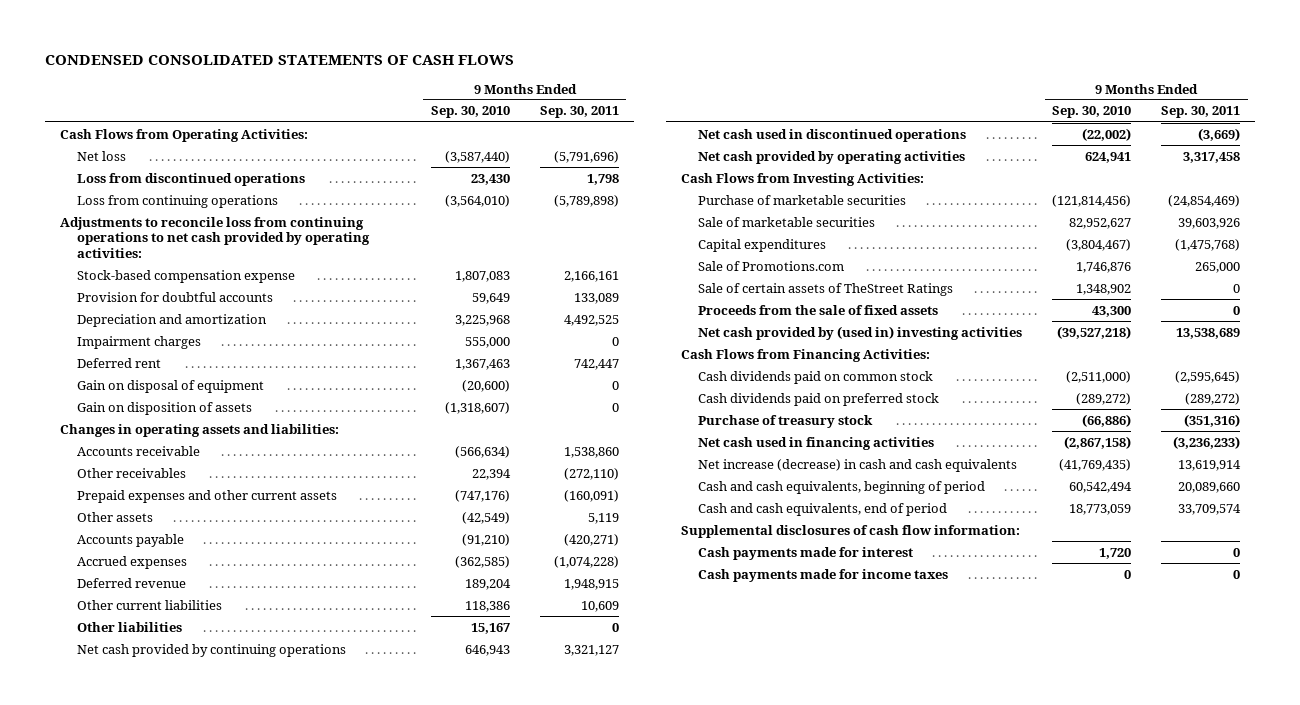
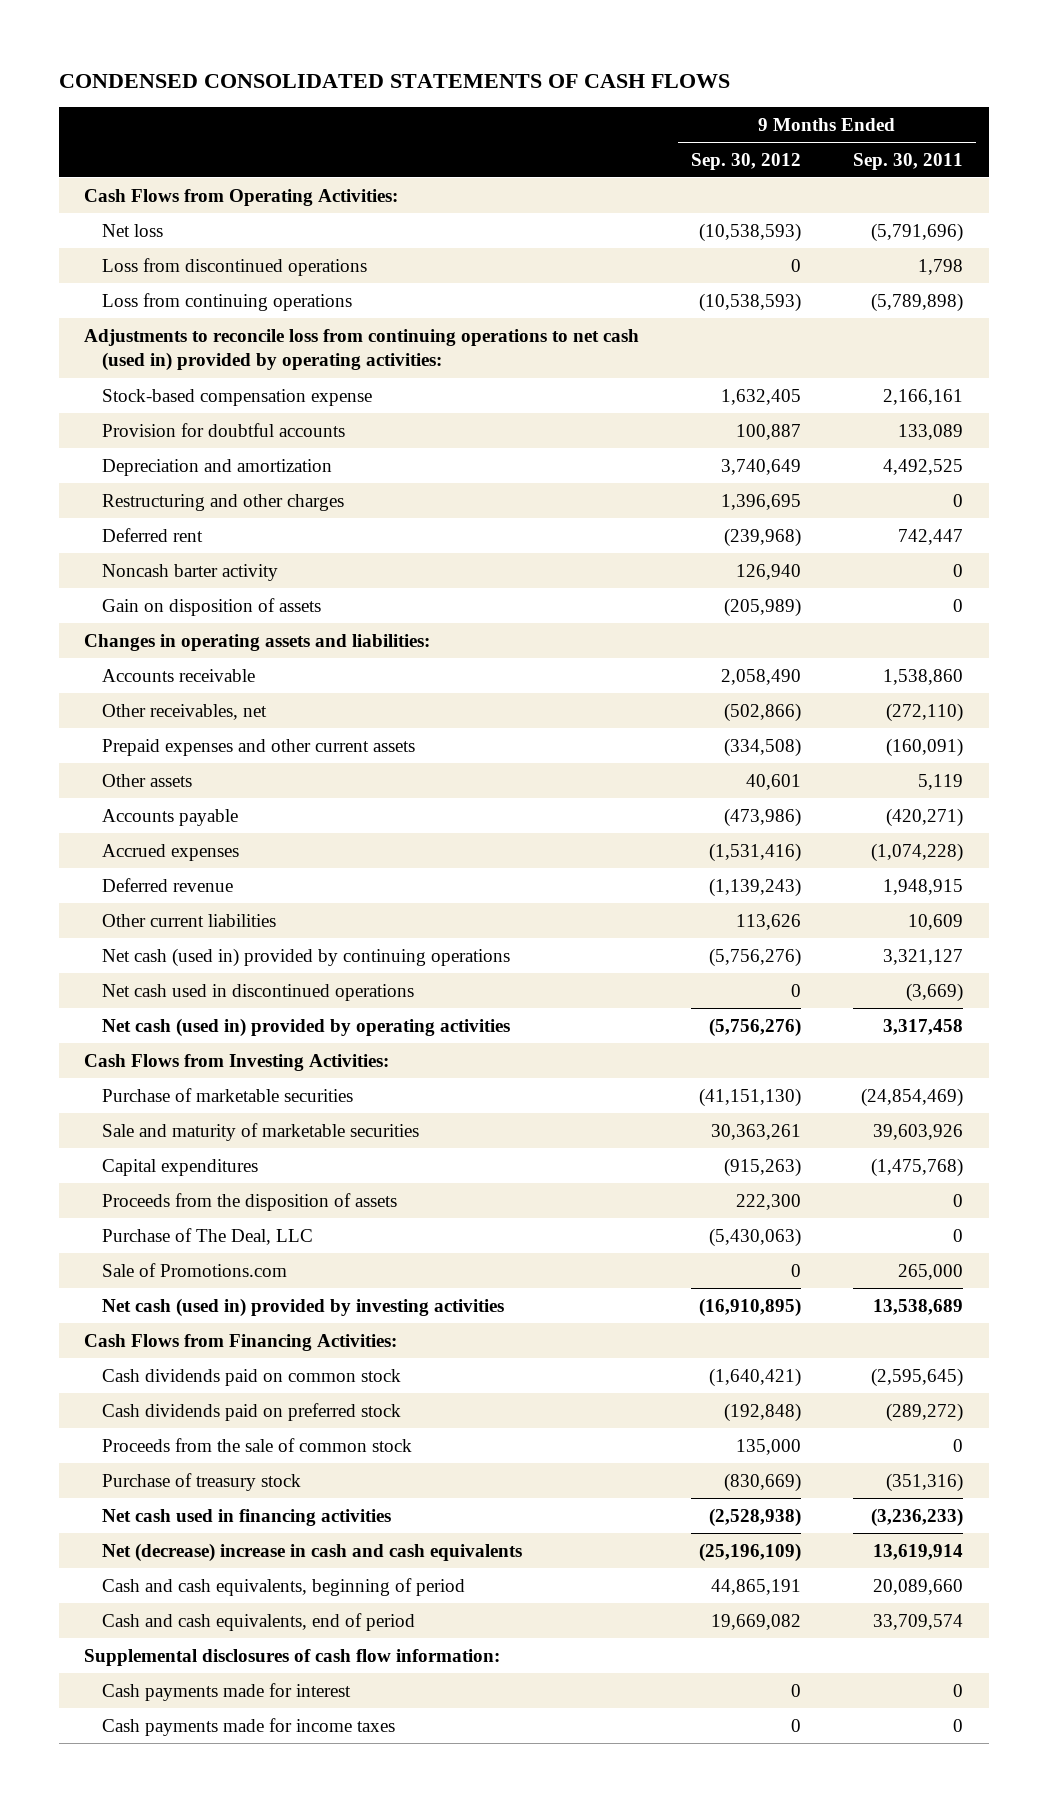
- | 9 Months Ended Sep. 30, 2010 | 9 Months Ended Sep. 30, 2011
+ | 9 Months Ended Sep. 30, 2012 | 9 Months Ended Sep. 30, 2011
- Adjustments to reconcile loss from continuing operations to net cash provided by operating activities:
+ Adjustments to reconcile loss from continuing operations to net cash (used in) provided by operating activities:
- Impairment charges | 555,000 | 0
+ Restructuring and other charges | 1,396,695 | 0
- Gain on disposal of equipment | (20,600) | 0
+ Noncash barter activity | 126,940 | 0
- Other receivables | 22,394 | (272,110)
+ Other receivables, net | (502,866) | (272,110)
- Other liabilities | 15,167 | 0
- Net cash provided by continuing operations | 646,943 | 3,321,127
+ Net cash (used in) provided by continuing operations | (5,756,276) | 3,321,127
- Net cash provided by operating activities | 624,941 | 3,317,458
+ Net cash (used in) provided by operating activities | (5,756,276) | 3,317,458
- Sale of marketable securities | 82,952,627 | 39,603,926
+ Sale and maturity of marketable securities | 30,363,261 | 39,603,926
+ Proceeds from the disposition of assets | 222,300 | 0
+ Purchase of The Deal, LLC | (5,430,063) | 0
- Sale of certain assets of TheStreet Ratings | 1,348,902 | 0
- Proceeds from the sale of fixed assets | 43,300 | 0
- Net cash provided by (used in) investing activities | (39,527,218) | 13,538,689
+ Net cash (used in) provided by investing activities | (16,910,895) | 13,538,689
+ Proceeds from the sale of common stock | 135,000 | 0
- Net increase (decrease) in cash and cash equivalents | (41,769,435) | 13,619,914
+ Net (decrease) increase in cash and cash equivalents | (25,196,109) | 13,619,914

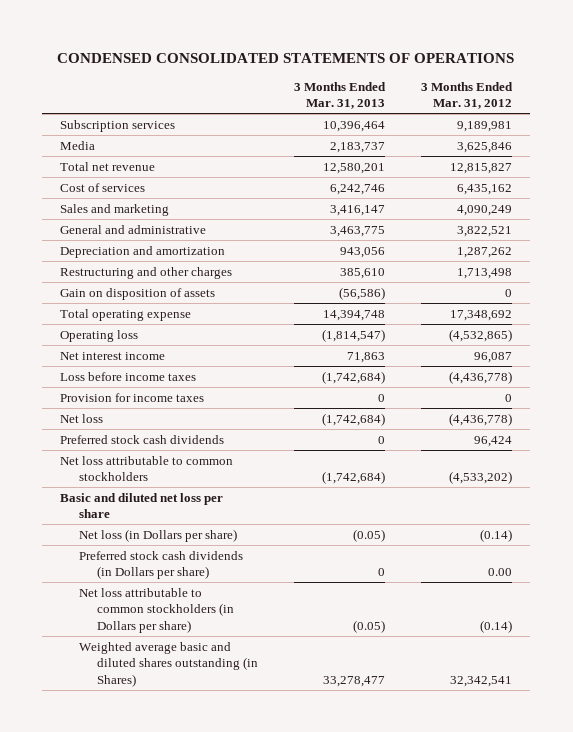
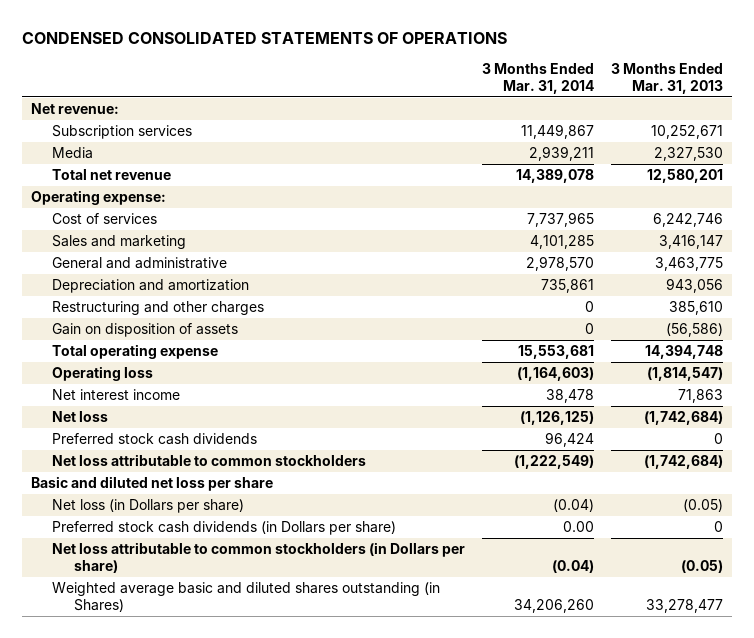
- | 3 Months Ended Mar. 31, 2013 | 3 Months Ended Mar. 31, 2012
+ | 3 Months Ended Mar. 31, 2014 | 3 Months Ended Mar. 31, 2013
- Subscription services | 10,396,464 | 9,189,981
- Media | 2,183,737 | 3,625,846
+ Net revenue:
+ Subscription services | 11,449,867 | 10,252,671
+ Media | 2,939,211 | 2,327,530
+ Operating expense:
- Loss before income taxes | (1,742,684) | (4,436,778)
- Provision for income taxes | 0 | 0

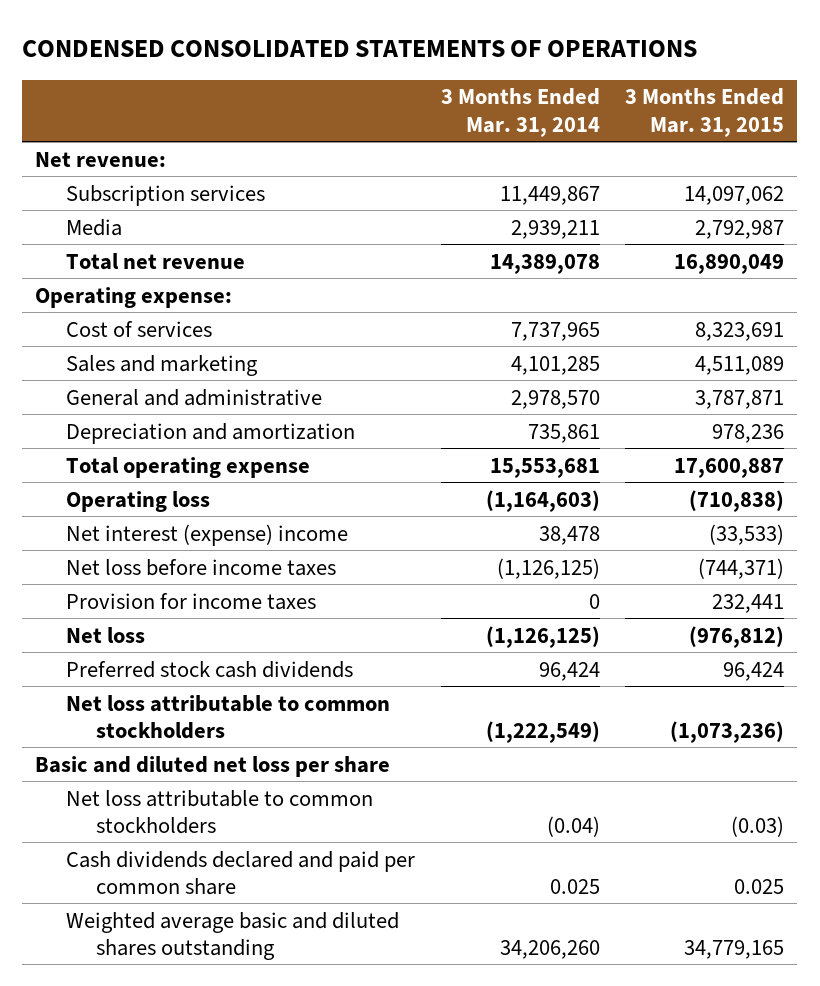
- | 3 Months Ended Mar. 31, 2014 | 3 Months Ended Mar. 31, 2013
+ | 3 Months Ended Mar. 31, 2014 | 3 Months Ended Mar. 31, 2015
- Restructuring and other charges | 0 | 385,610
- Gain on disposition of assets | 0 | (56,586)
- Net interest income | 38,478 | 71,863
+ Net interest (expense) income | 38,478 | (33,533)
+ Net loss before income taxes | (1,126,125) | (744,371)
+ Provision for income taxes | 0 | 232,441
- Net loss (in Dollars per share) | (0.04) | (0.05)
- Preferred stock cash dividends (in Dollars per share) | 0.00 | 0
- Net loss attributable to common stockholders (in Dollars per share) | (0.04) | (0.05)
- Weighted average basic and diluted shares outstanding (in Shares) | 34,206,260 | 33,278,477
+ Net loss attributable to common stockholders | (0.04) | (0.03)
+ Cash dividends declared and paid per common share | 0.025 | 0.025
+ Weighted average basic and diluted shares outstanding | 34,206,260 | 34,779,165

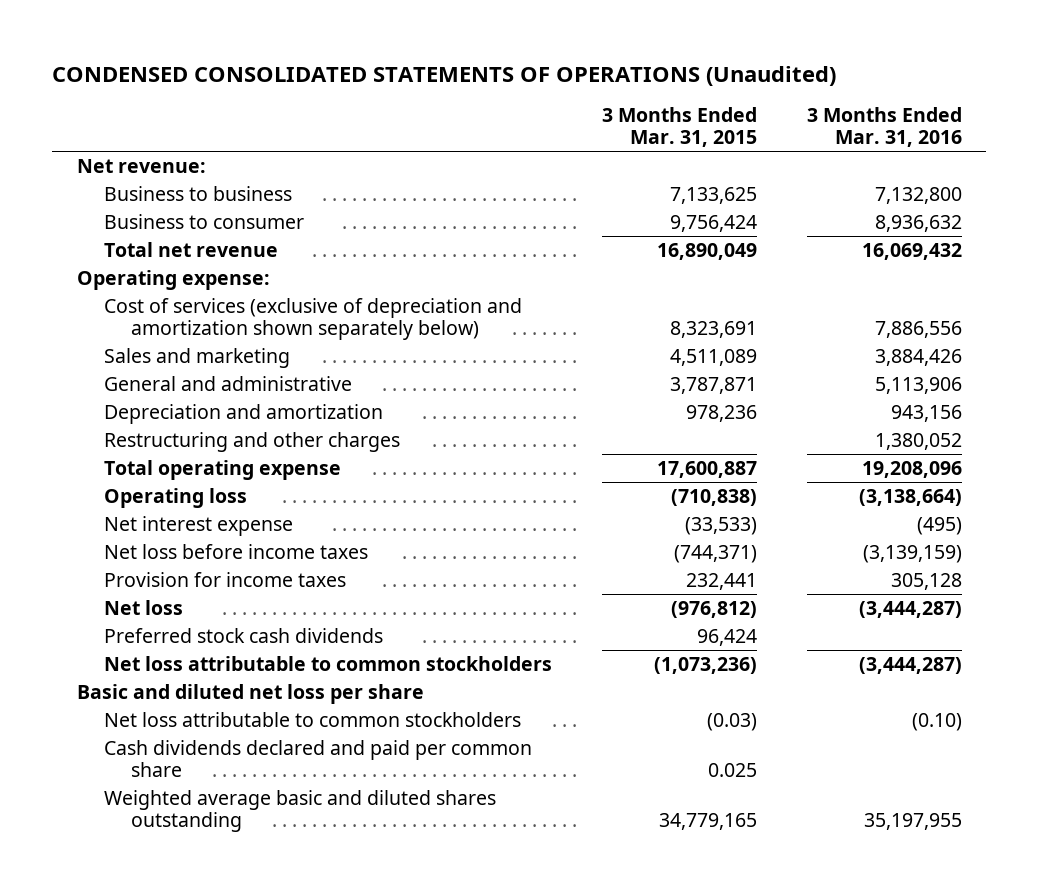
- CONDENSED CONSOLIDATED STATEMENTS OF OPERATIONS
+ CONDENSED CONSOLIDATED STATEMENTS OF OPERATIONS (Unaudited)
- | 3 Months Ended Mar. 31, 2014 | 3 Months Ended Mar. 31, 2015
+ | 3 Months Ended Mar. 31, 2015 | 3 Months Ended Mar. 31, 2016
- Subscription services | 11,449,867 | 14,097,062
- Media | 2,939,211 | 2,792,987
+ Business to business | 7,133,625 | 7,132,800
+ Business to consumer | 9,756,424 | 8,936,632
- Cost of services | 7,737,965 | 8,323,691
+ Cost of services (exclusive of depreciation and amortization shown separately below) | 8,323,691 | 7,886,556
+ Restructuring and other charges | | 1,380,052
- Net interest (expense) income | 38,478 | (33,533)
+ Net interest expense | (33,533) | (495)

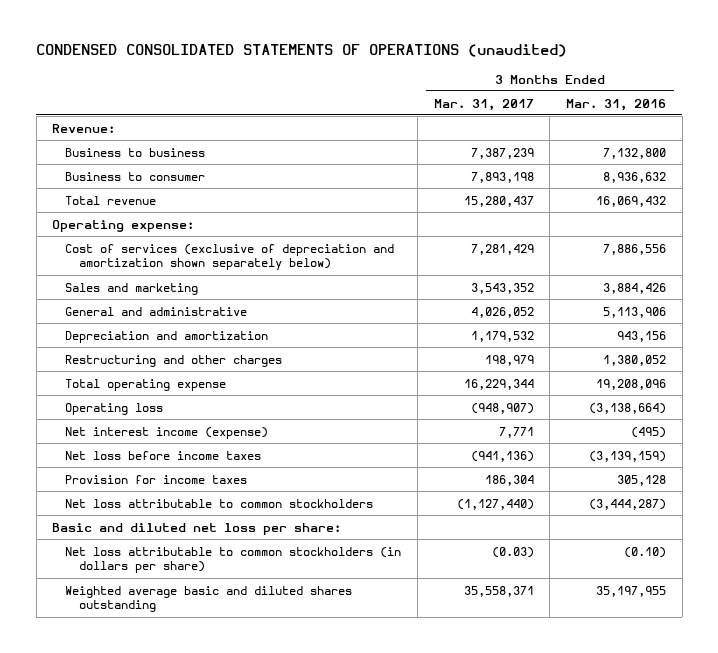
- CONDENSED CONSOLIDATED STATEMENTS OF OPERATIONS (Unaudited)
+ CONDENSED CONSOLIDATED STATEMENTS OF OPERATIONS (unaudited)
- | 3 Months Ended Mar. 31, 2015 | 3 Months Ended Mar. 31, 2016
+ | 3 Months Ended Mar. 31, 2017 | 3 Months Ended Mar. 31, 2016
- Net revenue:
+ Revenue:
- Total net revenue | 16,890,049 | 16,069,432
+ Total revenue | 15,280,437 | 16,069,432
- Net interest expense | (33,533) | (495)
+ Net interest income (expense) | 7,771 | (495)
- Net loss | (976,812) | (3,444,287)
- Preferred stock cash dividends | 96,424 |
- Basic and diluted net loss per share
- Net loss attributable to common stockholders | (0.03) | (0.10)
- Cash dividends declared and paid per common share | 0.025 |
+ Basic and diluted net loss per share:
+ Net loss attributable to common stockholders (in dollars per share) | (0.03) | (0.10)

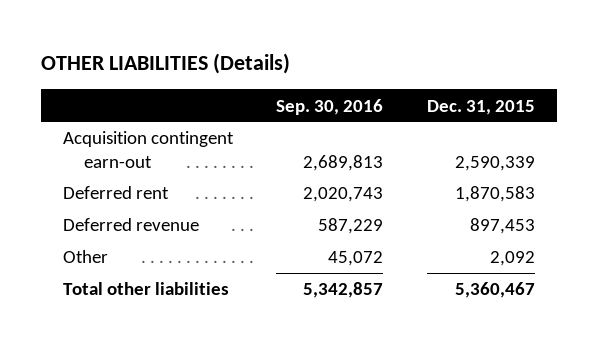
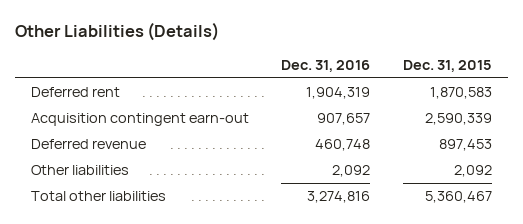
- OTHER LIABILITIES (Details)
+ Other Liabilities (Details)
- | Sep. 30, 2016 | Dec. 31, 2015
+ | Dec. 31, 2016 | Dec. 31, 2015
moved down: Acquisition contingent earn-out | 907,657 | 2,590,339
- Other | 45,072 | 2,092
+ Other liabilities | 2,092 | 2,092

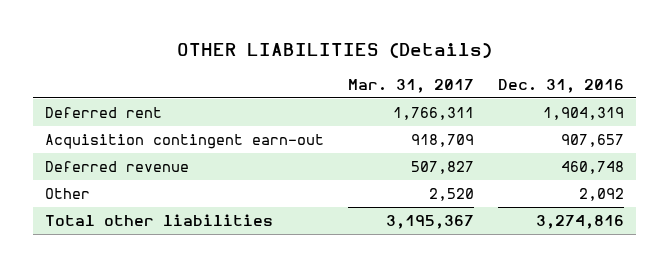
- Other Liabilities (Details)
+ OTHER LIABILITIES (Details)
- | Dec. 31, 2016 | Dec. 31, 2015
+ | Mar. 31, 2017 | Dec. 31, 2016
- Other liabilities | 2,092 | 2,092
+ Other | 2,520 | 2,092

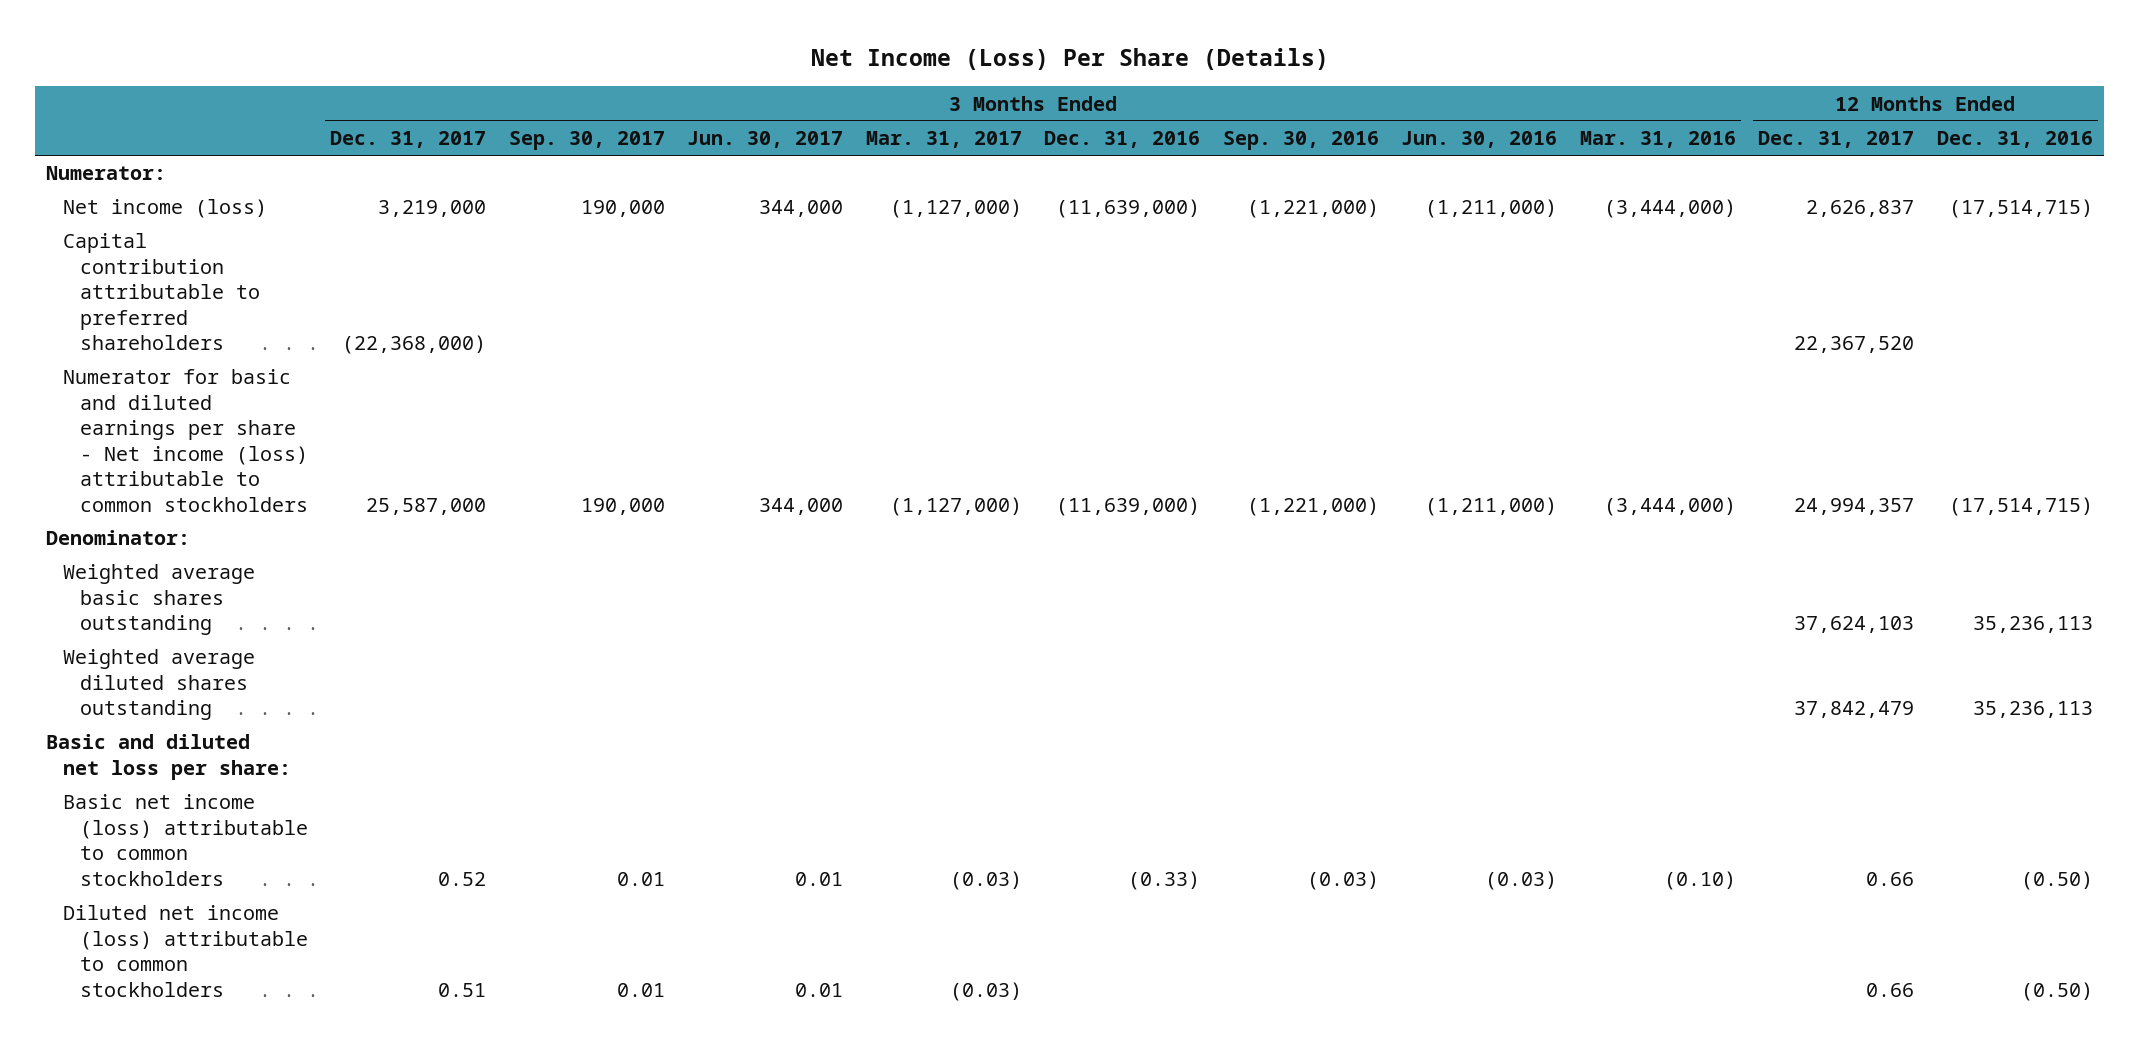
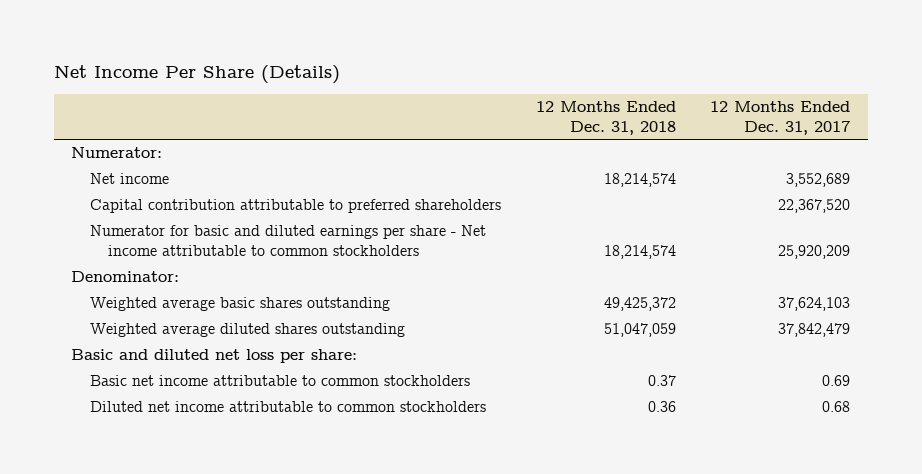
- Net Income (Loss) Per Share (Details)
+ Net Income Per Share (Details)
- | 3 Months Ended Dec. 31, 2017 | 3 Months Ended Sep. 30, 2017 | 3 Months Ended Jun. 30, 2017 | 3 Months Ended Mar. 31, 2017 | 3 Months Ended Dec. 31, 2016 | 3 Months Ended Sep. 30, 2016 | 3 Months Ended Jun. 30, 2016 | 3 Months Ended Mar. 31, 2016 | 12 Months Ended Dec. 31, 2017 | 12 Months Ended Dec. 31, 2016
+ | 12 Months Ended Dec. 31, 2018 | 12 Months Ended Dec. 31, 2017
- Net income (loss) | 3,219,000 | 190,000 | 344,000 | (1,127,000) | (11,639,000) | (1,221,000) | (1,211,000) | (3,444,000) | 2,626,837 | (17,514,715)
+ Net income | 18,214,574 | 3,552,689
- Numerator for basic and diluted earnings per share - Net income (loss) attributable to common stockholders | 25,587,000 | 190,000 | 344,000 | (1,127,000) | (11,639,000) | (1,221,000) | (1,211,000) | (3,444,000) | 24,994,357 | (17,514,715)
+ Numerator for basic and diluted earnings per share - Net income attributable to common stockholders | 18,214,574 | 25,920,209
- Basic net income (loss) attributable to common stockholders | 0.52 | 0.01 | 0.01 | (0.03) | (0.33) | (0.03) | (0.03) | (0.10) | 0.66 | (0.50)
- Diluted net income (loss) attributable to common stockholders | 0.51 | 0.01 | 0.01 | (0.03) | | | | | 0.66 | (0.50)
+ Basic net income attributable to common stockholders | 0.37 | 0.69
+ Diluted net income attributable to common stockholders | 0.36 | 0.68

